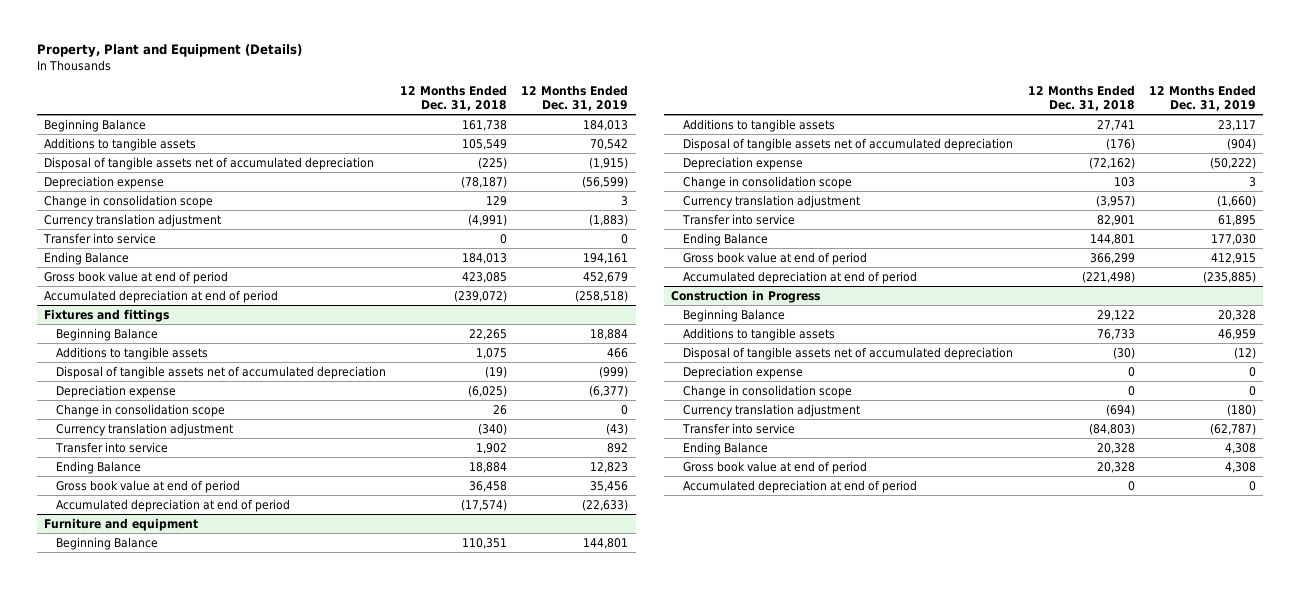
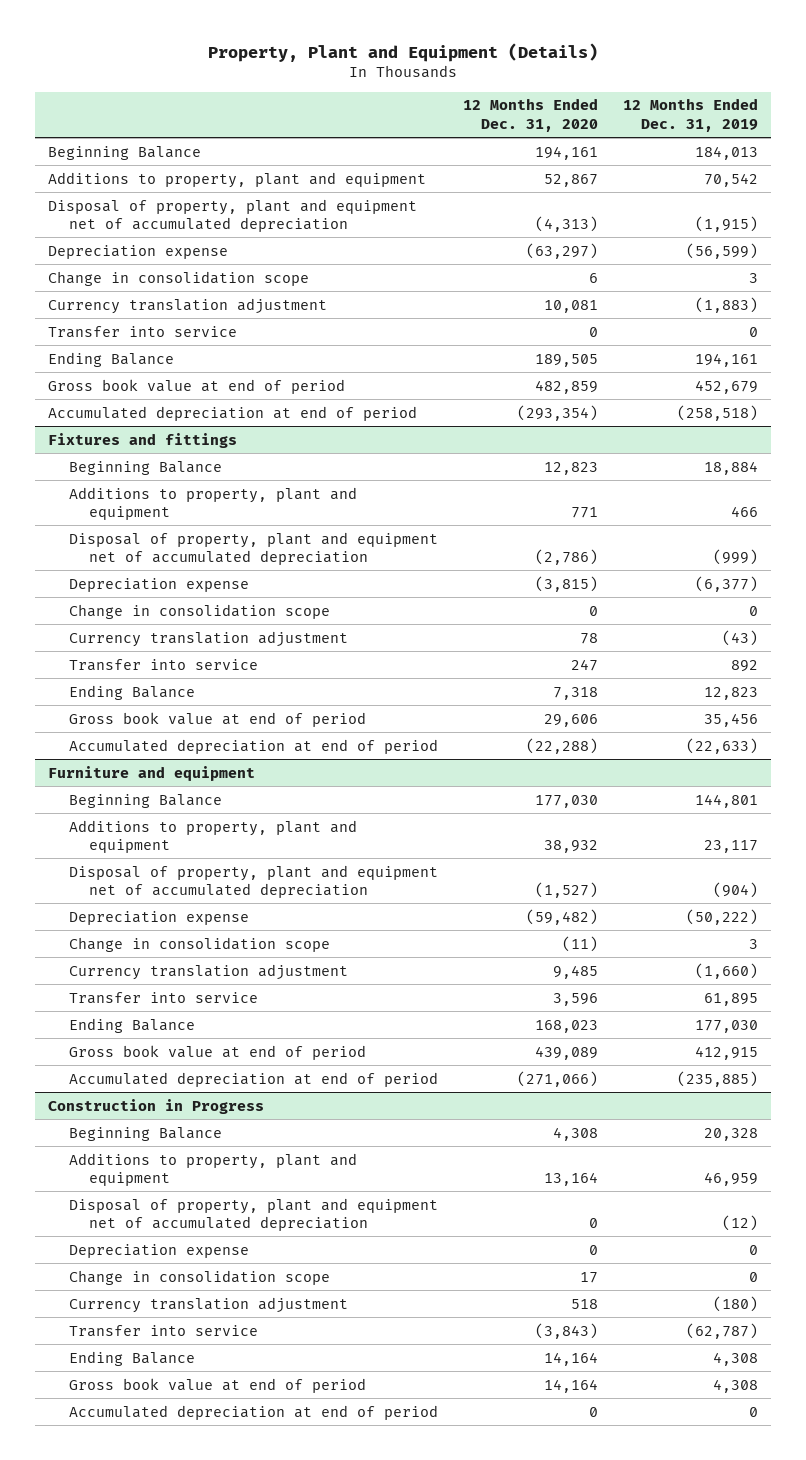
- | 12 Months Ended Dec. 31, 2018 | 12 Months Ended Dec. 31, 2019
+ | 12 Months Ended Dec. 31, 2020 | 12 Months Ended Dec. 31, 2019
- Additions to tangible assets | 105,549 | 70,542
- Disposal of tangible assets net of accumulated depreciation | (225) | (1,915)
+ Additions to property, plant and equipment | 52,867 | 70,542
+ Disposal of property, plant and equipment net of accumulated depreciation | (4,313) | (1,915)
@ Fixtures and fittings
- Additions to tangible assets | 1,075 | 466
- Disposal of tangible assets net of accumulated depreciation | (19) | (999)
+ Additions to property, plant and equipment | 771 | 466
+ Disposal of property, plant and equipment net of accumulated depreciation | (2,786) | (999)
@ Furniture and equipment
- Additions to tangible assets | 27,741 | 23,117
- Disposal of tangible assets net of accumulated depreciation | (176) | (904)
+ Additions to property, plant and equipment | 38,932 | 23,117
+ Disposal of property, plant and equipment net of accumulated depreciation | (1,527) | (904)
@ Construction in Progress
- Additions to tangible assets | 76,733 | 46,959
- Disposal of tangible assets net of accumulated depreciation | (30) | (12)
+ Additions to property, plant and equipment | 13,164 | 46,959
+ Disposal of property, plant and equipment net of accumulated depreciation | 0 | (12)

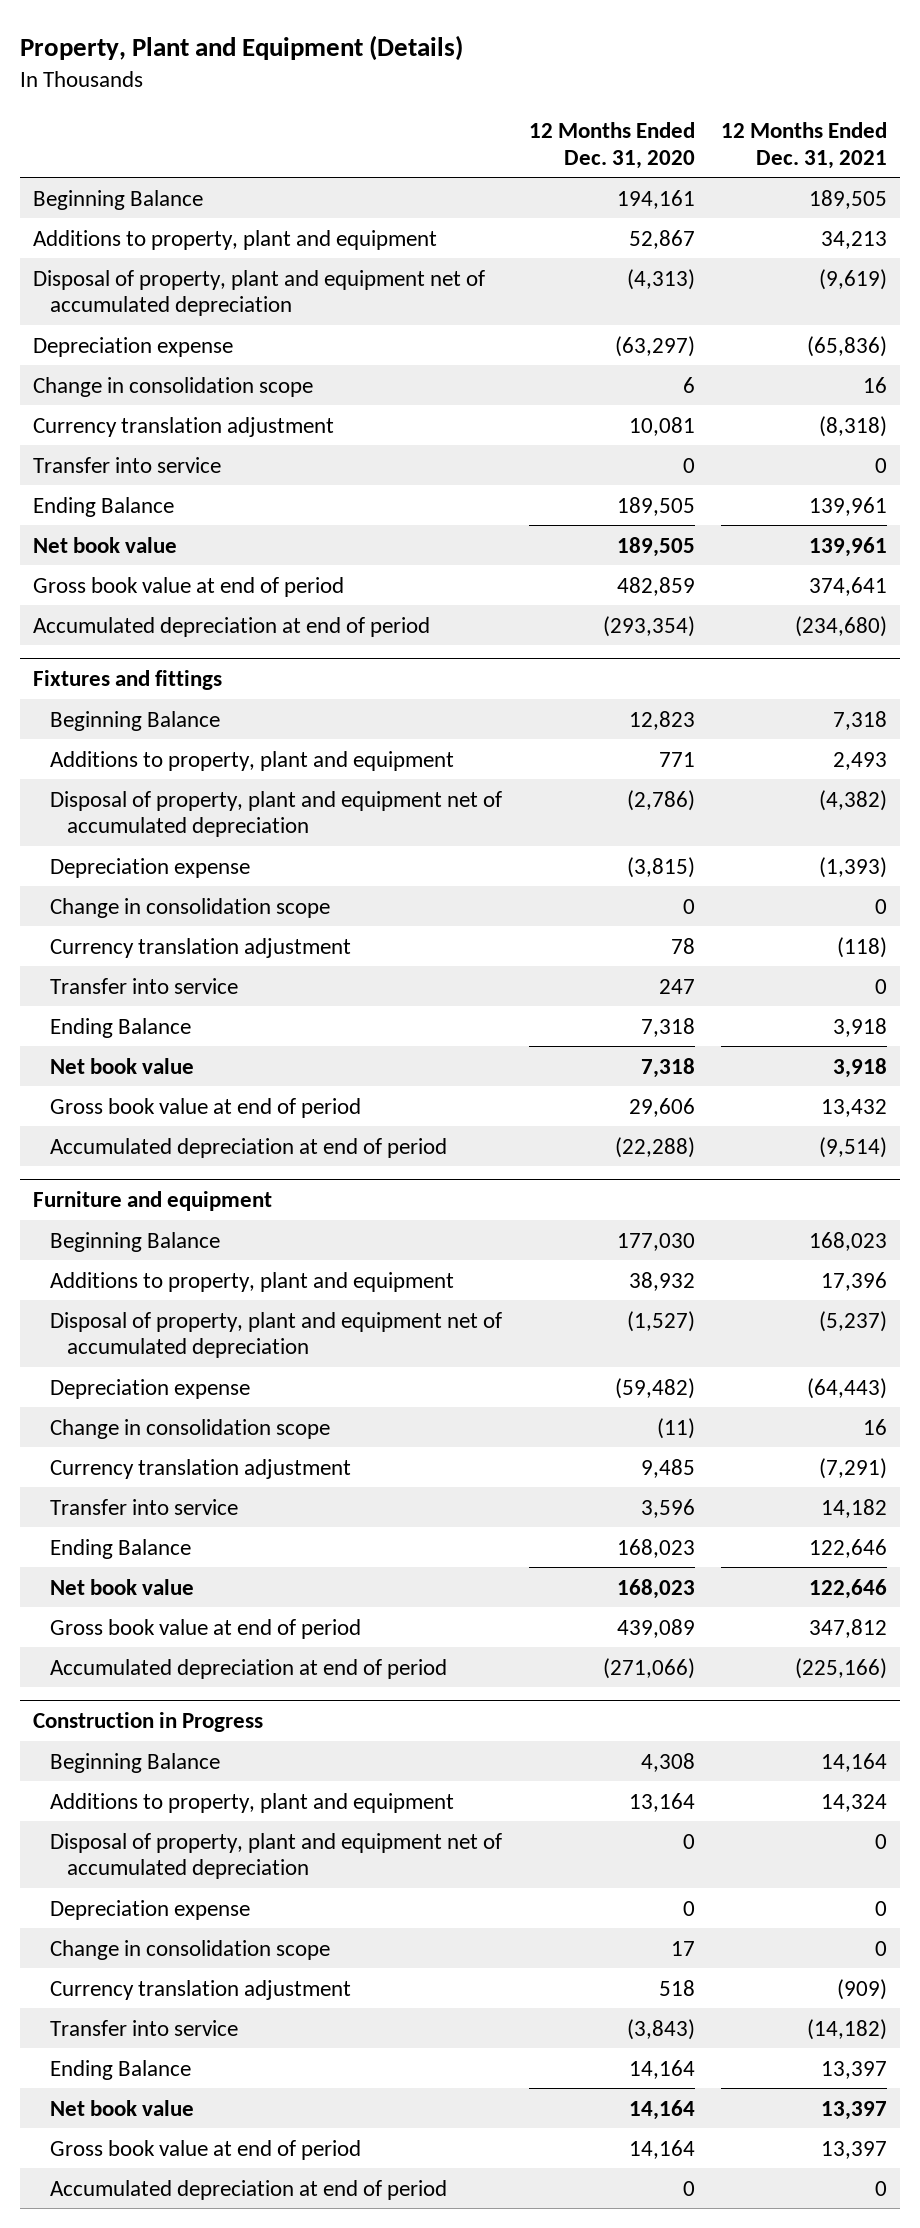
- | 12 Months Ended Dec. 31, 2020 | 12 Months Ended Dec. 31, 2019
+ | 12 Months Ended Dec. 31, 2020 | 12 Months Ended Dec. 31, 2021
+ Net book value | 189,505 | 139,961
@ Fixtures and fittings
+ Net book value | 7,318 | 3,918
@ Furniture and equipment
+ Net book value | 168,023 | 122,646
@ Construction in Progress
+ Net book value | 14,164 | 13,397

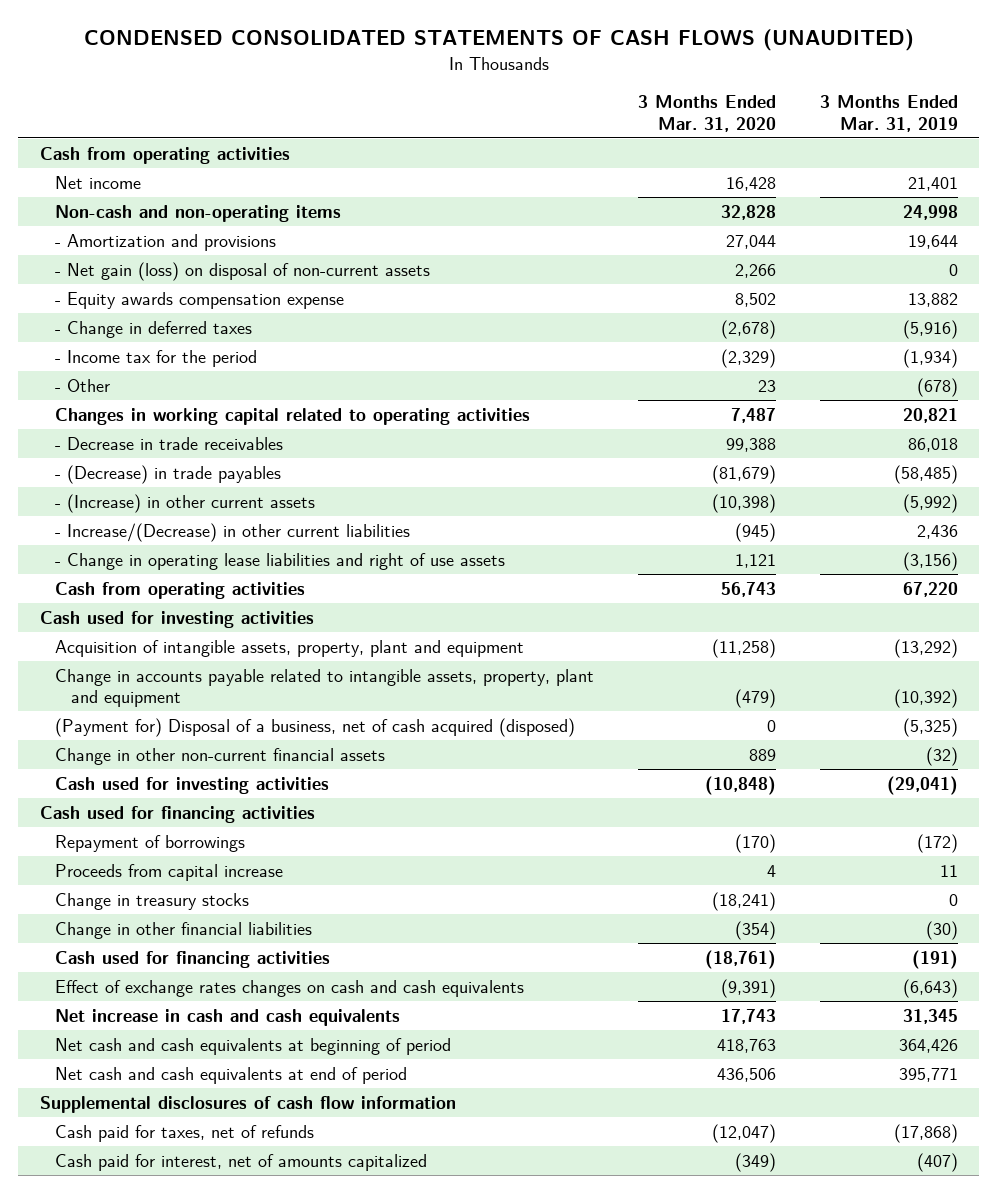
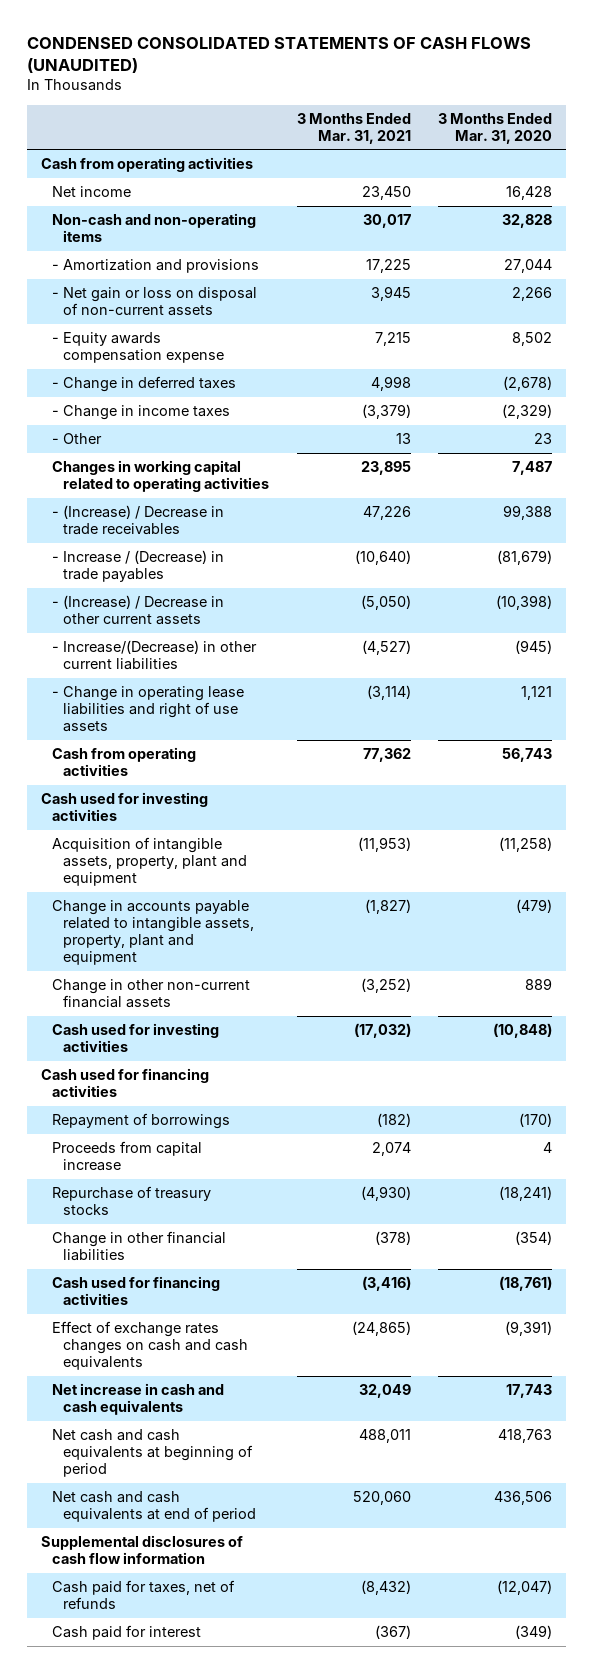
- | 3 Months Ended Mar. 31, 2020 | 3 Months Ended Mar. 31, 2019
+ | 3 Months Ended Mar. 31, 2021 | 3 Months Ended Mar. 31, 2020
- - Net gain (loss) on disposal of non-current assets | 2,266 | 0
+ - Net gain or loss on disposal of non-current assets | 3,945 | 2,266
- - Income tax for the period | (2,329) | (1,934)
+ - Change in income taxes | (3,379) | (2,329)
- - Decrease in trade receivables | 99,388 | 86,018
- - (Decrease) in trade payables | (81,679) | (58,485)
- - (Increase) in other current assets | (10,398) | (5,992)
+ - (Increase) / Decrease in trade receivables | 47,226 | 99,388
+ - Increase / (Decrease) in trade payables | (10,640) | (81,679)
+ - (Increase) / Decrease in other current assets | (5,050) | (10,398)
- (Payment for) Disposal of a business, net of cash acquired (disposed) | 0 | (5,325)
- Change in treasury stocks | (18,241) | 0
+ Repurchase of treasury stocks | (4,930) | (18,241)
- Cash paid for interest, net of amounts capitalized | (349) | (407)
+ Cash paid for interest | (367) | (349)

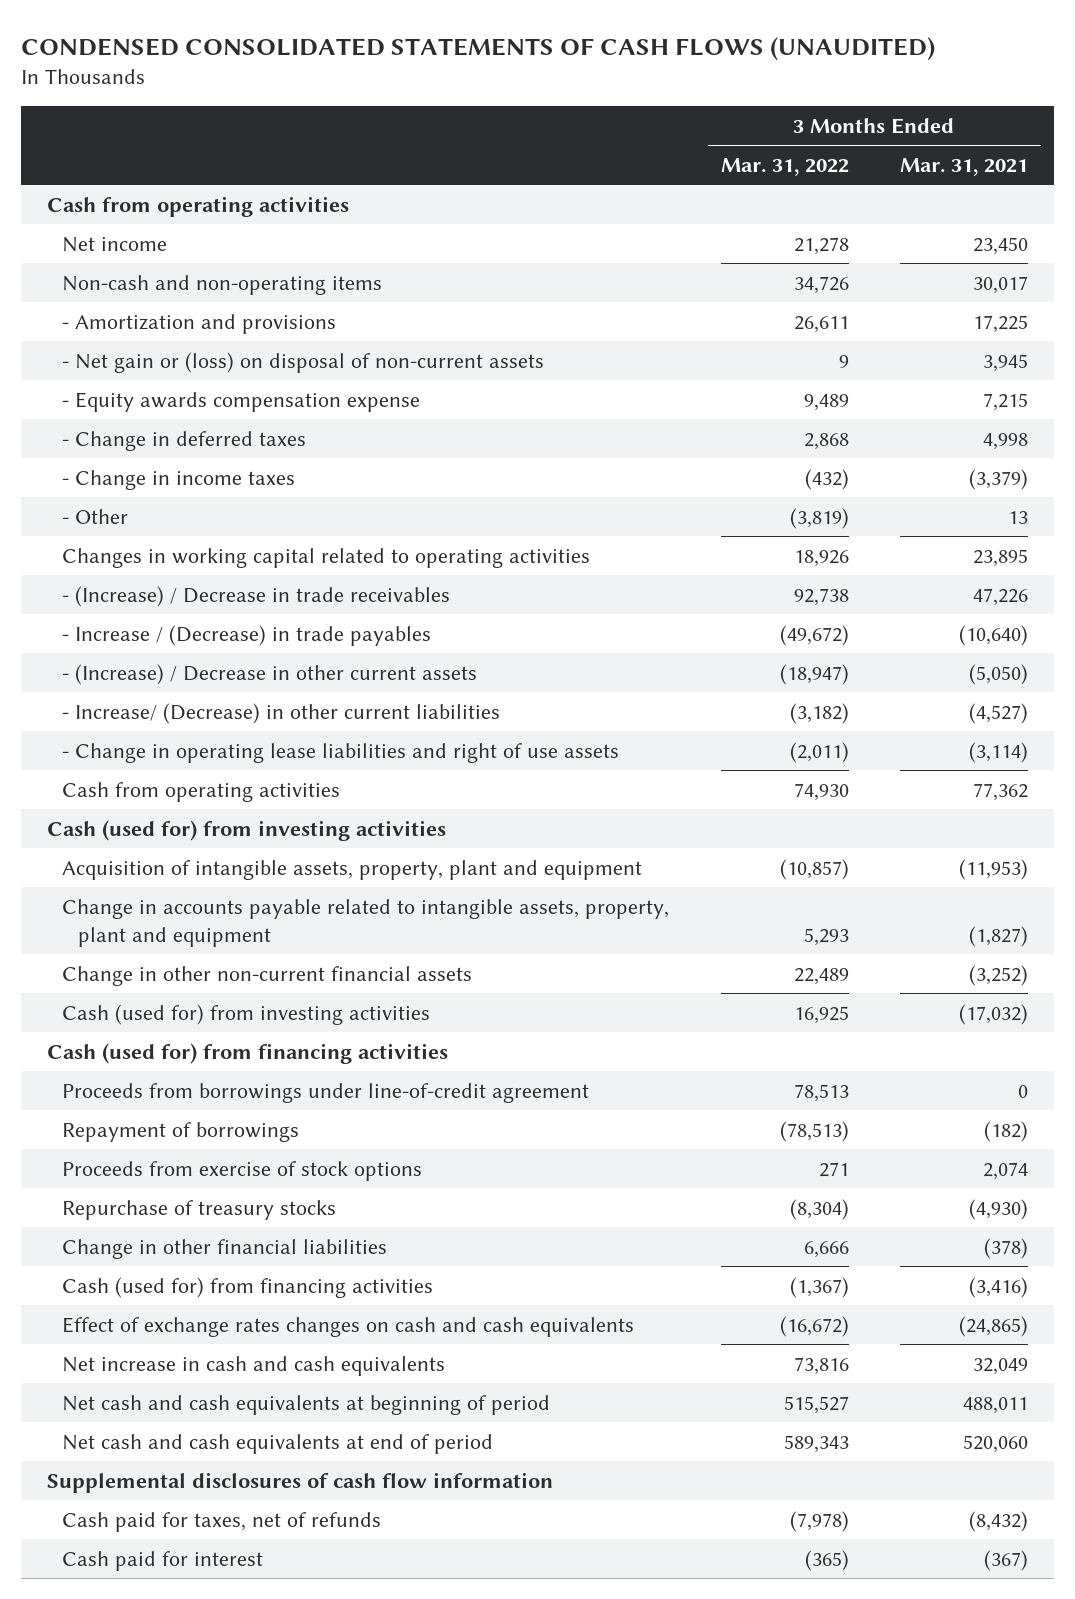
- | 3 Months Ended Mar. 31, 2021 | 3 Months Ended Mar. 31, 2020
+ | 3 Months Ended Mar. 31, 2022 | 3 Months Ended Mar. 31, 2021
- - Net gain or loss on disposal of non-current assets | 3,945 | 2,266
+ - Net gain or (loss) on disposal of non-current assets | 9 | 3,945
- - Increase/(Decrease) in other current liabilities | (4,527) | (945)
+ - Increase/ (Decrease) in other current liabilities | (3,182) | (4,527)
- Cash used for investing activities
+ Cash (used for) from investing activities
- Cash used for investing activities | (17,032) | (10,848)
- Cash used for financing activities
+ Cash (used for) from investing activities | 16,925 | (17,032)
+ Cash (used for) from financing activities
+ Proceeds from borrowings under line-of-credit agreement | 78,513 | 0
- Proceeds from capital increase | 2,074 | 4
+ Proceeds from exercise of stock options | 271 | 2,074
- Cash used for financing activities | (3,416) | (18,761)
+ Cash (used for) from financing activities | (1,367) | (3,416)

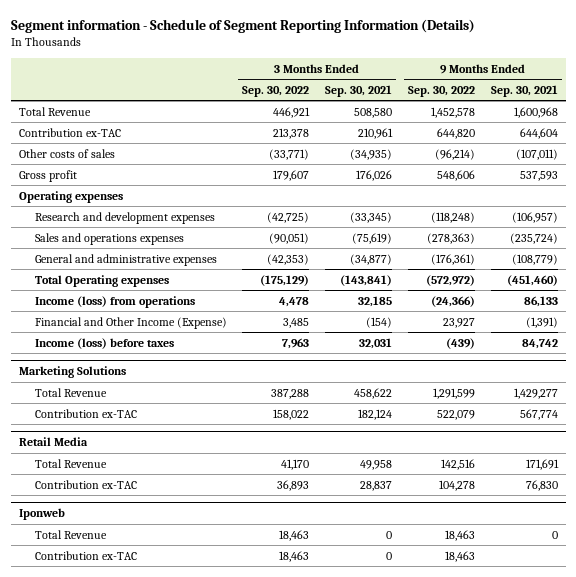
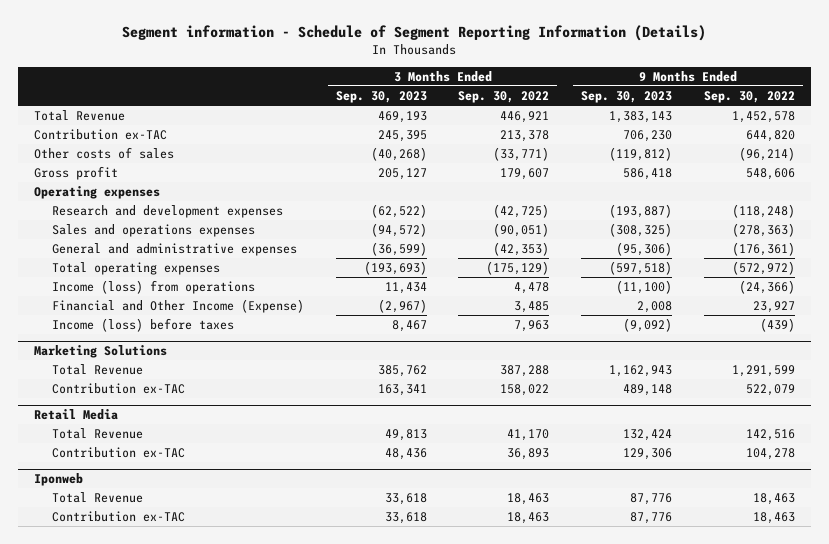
- | 3 Months Ended Sep. 30, 2022 | 3 Months Ended Sep. 30, 2021 | 9 Months Ended Sep. 30, 2022 | 9 Months Ended Sep. 30, 2021
+ | 3 Months Ended Sep. 30, 2023 | 3 Months Ended Sep. 30, 2022 | 9 Months Ended Sep. 30, 2023 | 9 Months Ended Sep. 30, 2022
- Total Operating expenses | (175,129) | (143,841) | (572,972) | (451,460)
+ Total operating expenses | (193,693) | (175,129) | (597,518) | (572,972)

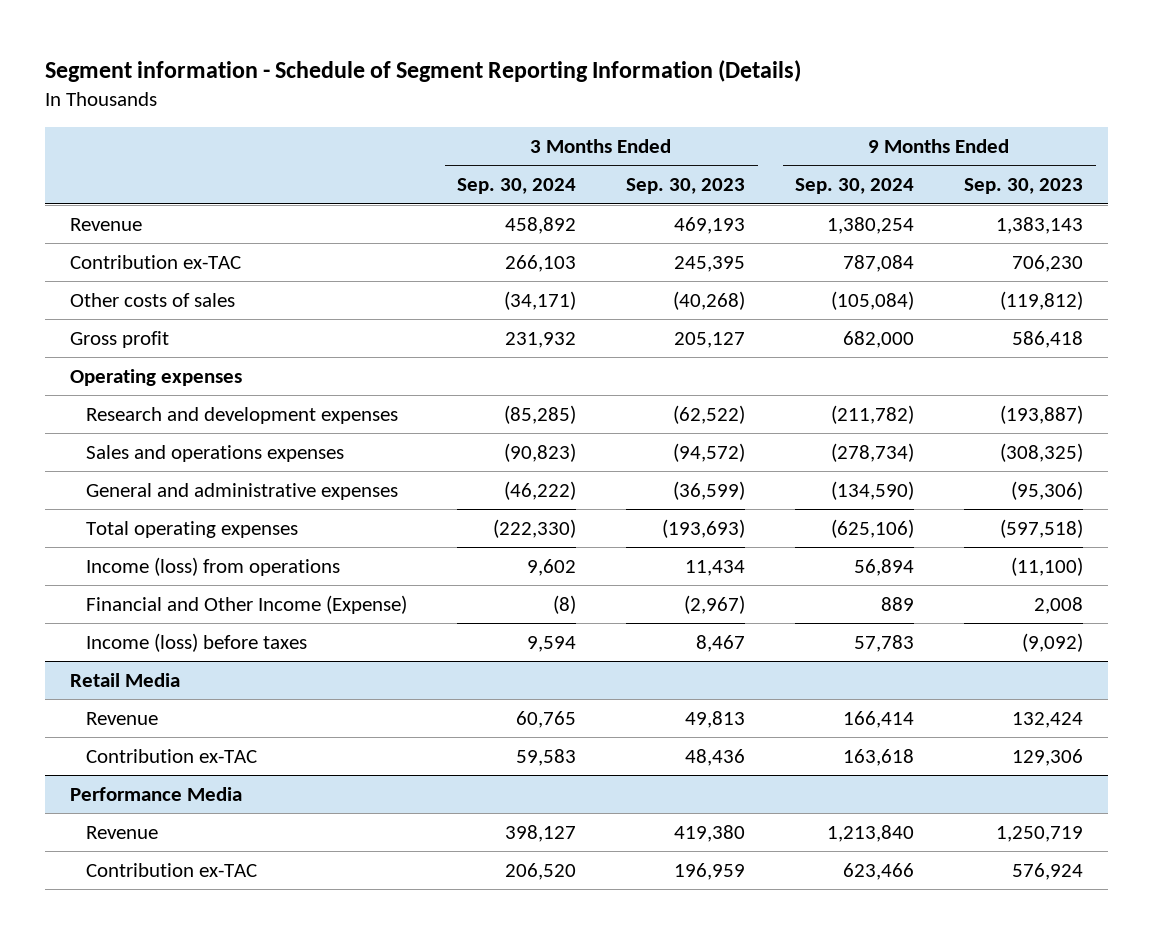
- | 3 Months Ended Sep. 30, 2023 | 3 Months Ended Sep. 30, 2022 | 9 Months Ended Sep. 30, 2023 | 9 Months Ended Sep. 30, 2022
+ | 3 Months Ended Sep. 30, 2024 | 3 Months Ended Sep. 30, 2023 | 9 Months Ended Sep. 30, 2024 | 9 Months Ended Sep. 30, 2023
- Total Revenue | 469,193 | 446,921 | 1,383,143 | 1,452,578
+ Revenue | 458,892 | 469,193 | 1,380,254 | 1,383,143
- Marketing Solutions
- Total Revenue | 385,762 | 387,288 | 1,162,943 | 1,291,599
- Contribution ex-TAC | 163,341 | 158,022 | 489,148 | 522,079
@ Retail Media
- Total Revenue | 49,813 | 41,170 | 132,424 | 142,516
+ Revenue | 60,765 | 49,813 | 166,414 | 132,424
- Iponweb
- Total Revenue | 33,618 | 18,463 | 87,776 | 18,463
- Contribution ex-TAC | 33,618 | 18,463 | 87,776 | 18,463
+ Performance Media
+ Revenue | 398,127 | 419,380 | 1,213,840 | 1,250,719
+ Contribution ex-TAC | 206,520 | 196,959 | 623,466 | 576,924

